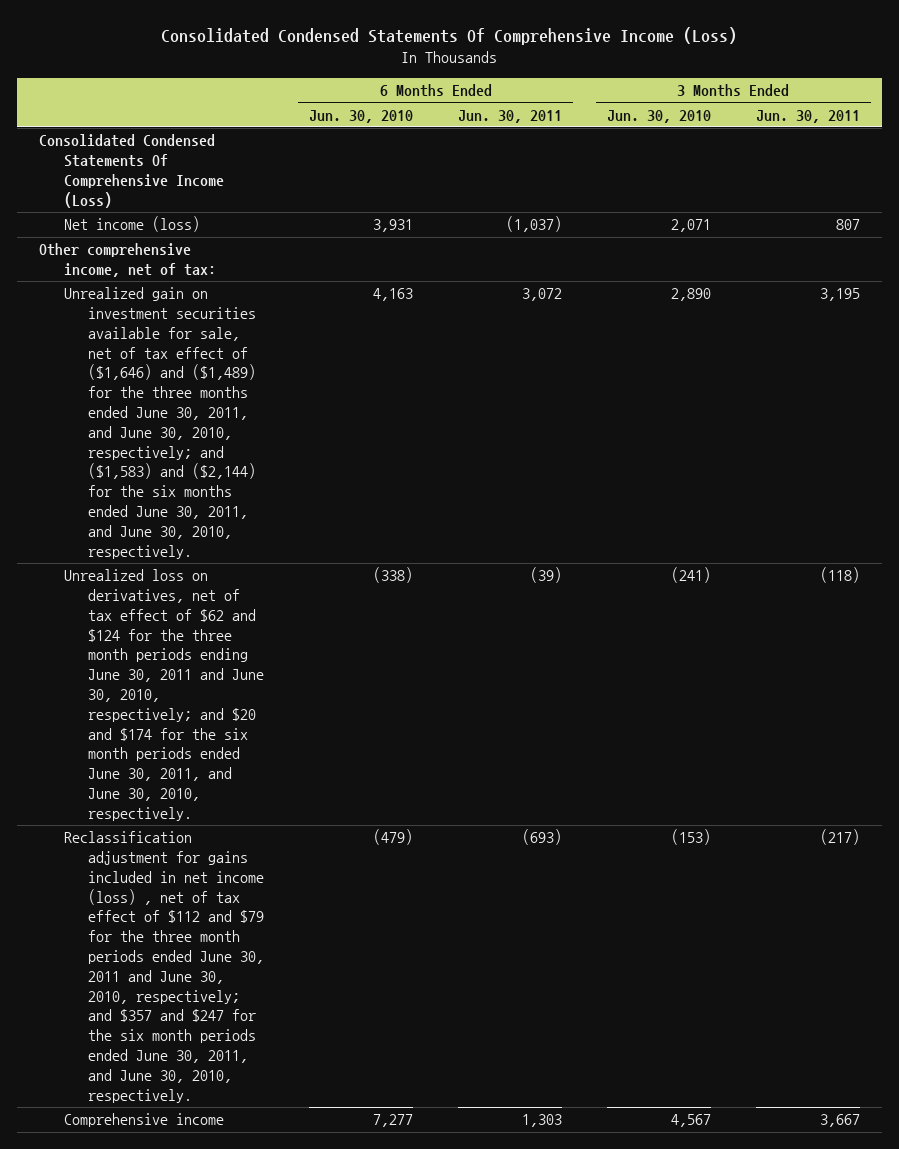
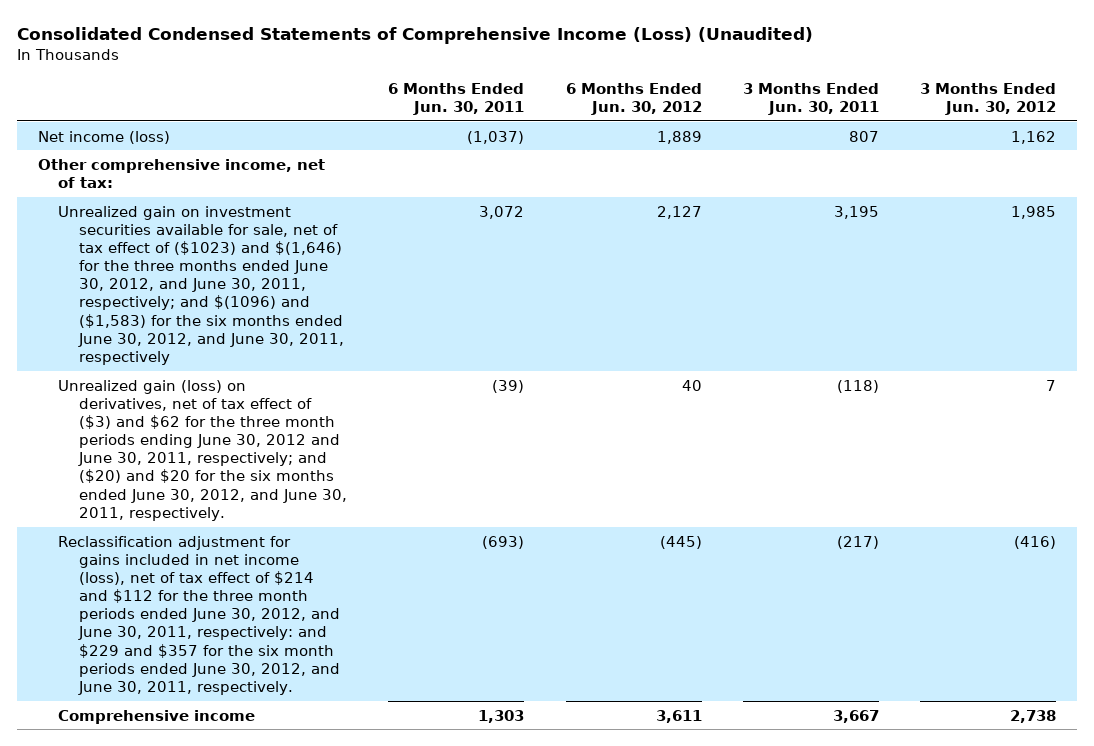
- Consolidated Condensed Statements Of Comprehensive Income (Loss)
+ Consolidated Condensed Statements of Comprehensive Income (Loss) (Unaudited)
- | 6 Months Ended Jun. 30, 2010 | 6 Months Ended Jun. 30, 2011 | 3 Months Ended Jun. 30, 2010 | 3 Months Ended Jun. 30, 2011
+ | 6 Months Ended Jun. 30, 2011 | 6 Months Ended Jun. 30, 2012 | 3 Months Ended Jun. 30, 2011 | 3 Months Ended Jun. 30, 2012
- Consolidated Condensed Statements Of Comprehensive Income (Loss)
- Unrealized gain on investment securities available for sale, net of tax effect of ($1,646) and ($1,489) for the three months ended June 30, 2011, and June 30, 2010, respectively; and ($1,583) and ($2,144) for the six months ended June 30, 2011, and June 30, 2010, respectively. | 4,163 | 3,072 | 2,890 | 3,195
- Unrealized loss on derivatives, net of tax effect of $62 and $124 for the three month periods ending June 30, 2011 and June 30, 2010, respectively; and $20 and $174 for the six month periods ended June 30, 2011, and June 30, 2010, respectively. | (338) | (39) | (241) | (118)
- Reclassification adjustment for gains included in net income (loss) , net of tax effect of $112 and $79 for the three month periods ended June 30, 2011 and June 30, 2010, respectively; and $357 and $247 for the six month periods ended June 30, 2011, and June 30, 2010, respectively. | (479) | (693) | (153) | (217)
+ Unrealized gain on investment securities available for sale, net of tax effect of ($1023) and $(1,646) for the three months ended June 30, 2012, and June 30, 2011, respectively; and $(1096) and ($1,583) for the six months ended June 30, 2012, and June 30, 2011, respectively | 3,072 | 2,127 | 3,195 | 1,985
+ Unrealized gain (loss) on derivatives, net of tax effect of ($3) and $62 for the three month periods ending June 30, 2012 and June 30, 2011, respectively; and ($20) and $20 for the six months ended June 30, 2012, and June 30, 2011, respectively. | (39) | 40 | (118) | 7
+ Reclassification adjustment for gains included in net income (loss), net of tax effect of $214 and $112 for the three month periods ended June 30, 2012, and June 30, 2011, respectively: and $229 and $357 for the six month periods ended June 30, 2012, and June 30, 2011, respectively. | (693) | (445) | (217) | (416)

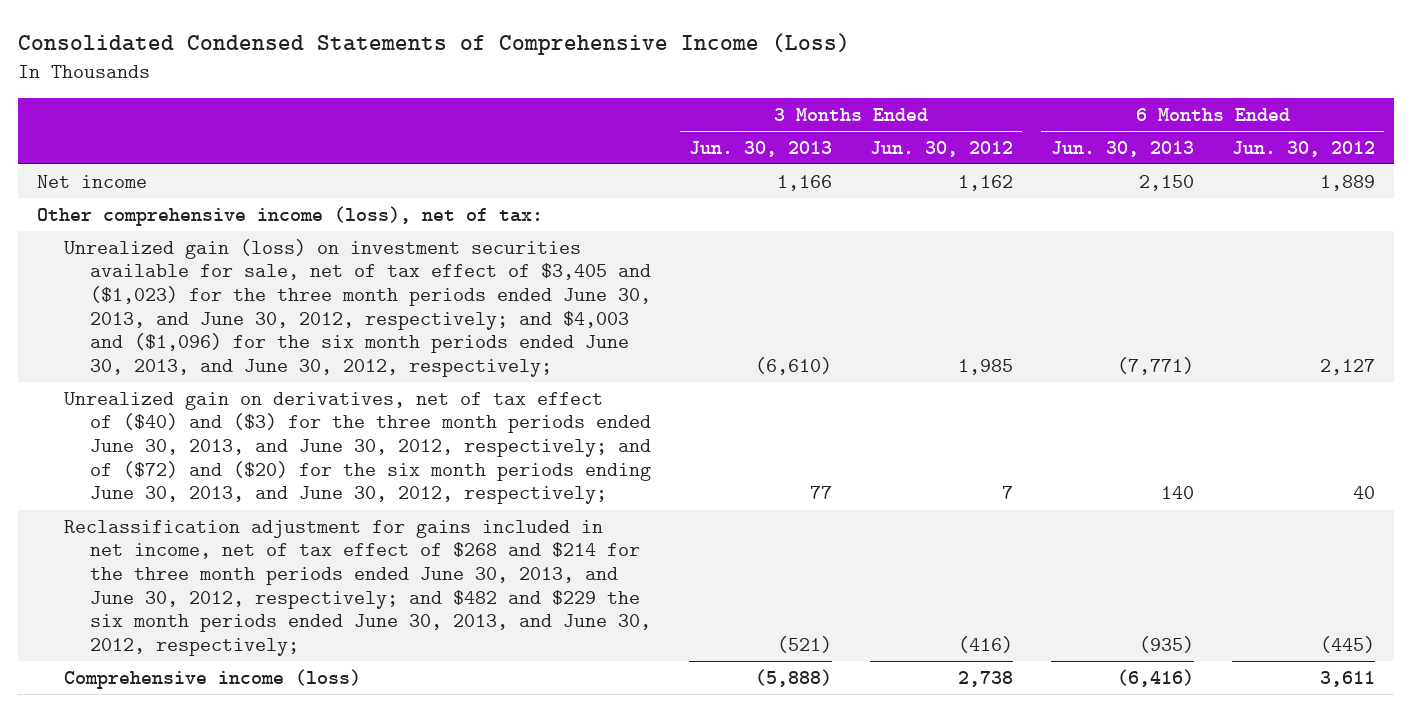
- Consolidated Condensed Statements of Comprehensive Income (Loss) (Unaudited)
+ Consolidated Condensed Statements of Comprehensive Income (Loss)
- | 6 Months Ended Jun. 30, 2011 | 6 Months Ended Jun. 30, 2012 | 3 Months Ended Jun. 30, 2011 | 3 Months Ended Jun. 30, 2012
+ | 3 Months Ended Jun. 30, 2013 | 3 Months Ended Jun. 30, 2012 | 6 Months Ended Jun. 30, 2013 | 6 Months Ended Jun. 30, 2012
- Net income (loss) | (1,037) | 1,889 | 807 | 1,162
- Other comprehensive income, net of tax:
- Unrealized gain on investment securities available for sale, net of tax effect of ($1023) and $(1,646) for the three months ended June 30, 2012, and June 30, 2011, respectively; and $(1096) and ($1,583) for the six months ended June 30, 2012, and June 30, 2011, respectively | 3,072 | 2,127 | 3,195 | 1,985
- Unrealized gain (loss) on derivatives, net of tax effect of ($3) and $62 for the three month periods ending June 30, 2012 and June 30, 2011, respectively; and ($20) and $20 for the six months ended June 30, 2012, and June 30, 2011, respectively. | (39) | 40 | (118) | 7
- Reclassification adjustment for gains included in net income (loss), net of tax effect of $214 and $112 for the three month periods ended June 30, 2012, and June 30, 2011, respectively: and $229 and $357 for the six month periods ended June 30, 2012, and June 30, 2011, respectively. | (693) | (445) | (217) | (416)
- Comprehensive income | 1,303 | 3,611 | 3,667 | 2,738
+ Net income | 1,166 | 1,162 | 2,150 | 1,889
+ Other comprehensive income (loss), net of tax:
+ Unrealized gain (loss) on investment securities available for sale, net of tax effect of $3,405 and ($1,023) for the three month periods ended June 30, 2013, and June 30, 2012, respectively; and $4,003 and ($1,096) for the six month periods ended June 30, 2013, and June 30, 2012, respectively; | (6,610) | 1,985 | (7,771) | 2,127
+ Unrealized gain on derivatives, net of tax effect of ($40) and ($3) for the three month periods ended June 30, 2013, and June 30, 2012, respectively; and of ($72) and ($20) for the six month periods ending June 30, 2013, and June 30, 2012, respectively; | 77 | 7 | 140 | 40
+ Reclassification adjustment for gains included in net income, net of tax effect of $268 and $214 for the three month periods ended June 30, 2013, and June 30, 2012, respectively; and $482 and $229 the six month periods ended June 30, 2013, and June 30, 2012, respectively; | (521) | (416) | (935) | (445)
+ Comprehensive income (loss) | (5,888) | 2,738 | (6,416) | 3,611

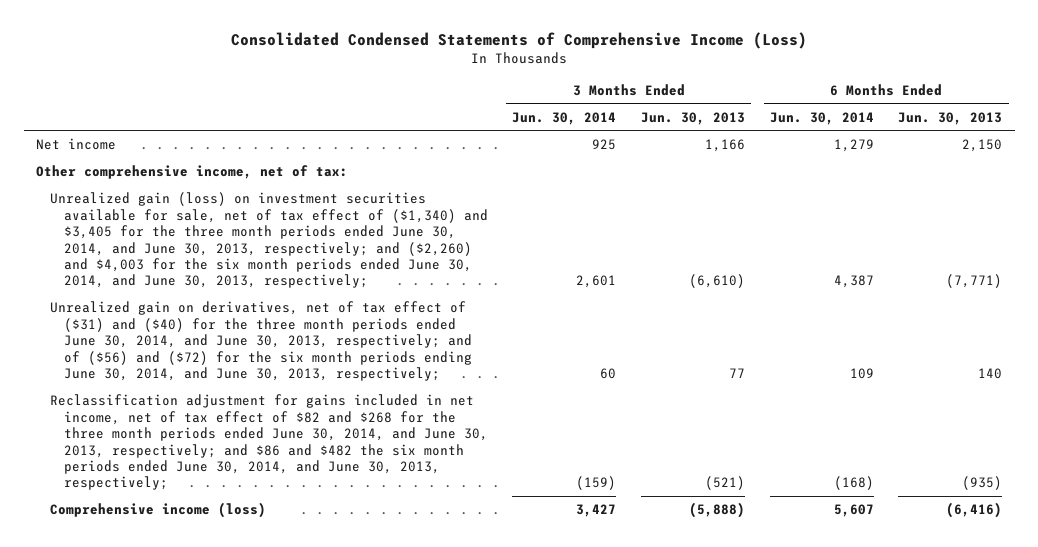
- | 3 Months Ended Jun. 30, 2013 | 3 Months Ended Jun. 30, 2012 | 6 Months Ended Jun. 30, 2013 | 6 Months Ended Jun. 30, 2012
+ | 3 Months Ended Jun. 30, 2014 | 3 Months Ended Jun. 30, 2013 | 6 Months Ended Jun. 30, 2014 | 6 Months Ended Jun. 30, 2013
- Other comprehensive income (loss), net of tax:
- Unrealized gain (loss) on investment securities available for sale, net of tax effect of $3,405 and ($1,023) for the three month periods ended June 30, 2013, and June 30, 2012, respectively; and $4,003 and ($1,096) for the six month periods ended June 30, 2013, and June 30, 2012, respectively; | (6,610) | 1,985 | (7,771) | 2,127
- Unrealized gain on derivatives, net of tax effect of ($40) and ($3) for the three month periods ended June 30, 2013, and June 30, 2012, respectively; and of ($72) and ($20) for the six month periods ending June 30, 2013, and June 30, 2012, respectively; | 77 | 7 | 140 | 40
- Reclassification adjustment for gains included in net income, net of tax effect of $268 and $214 for the three month periods ended June 30, 2013, and June 30, 2012, respectively; and $482 and $229 the six month periods ended June 30, 2013, and June 30, 2012, respectively; | (521) | (416) | (935) | (445)
+ Other comprehensive income, net of tax:
+ Unrealized gain (loss) on investment securities available for sale, net of tax effect of ($1,340) and $3,405 for the three month periods ended June 30, 2014, and June 30, 2013, respectively; and ($2,260) and $4,003 for the six month periods ended June 30, 2014, and June 30, 2013, respectively; | 2,601 | (6,610) | 4,387 | (7,771)
+ Unrealized gain on derivatives, net of tax effect of ($31) and ($40) for the three month periods ended June 30, 2014, and June 30, 2013, respectively; and of ($56) and ($72) for the six month periods ending June 30, 2014, and June 30, 2013, respectively; | 60 | 77 | 109 | 140
+ Reclassification adjustment for gains included in net income, net of tax effect of $82 and $268 for the three month periods ended June 30, 2014, and June 30, 2013, respectively; and $86 and $482 the six month periods ended June 30, 2014, and June 30, 2013, respectively; | (159) | (521) | (168) | (935)

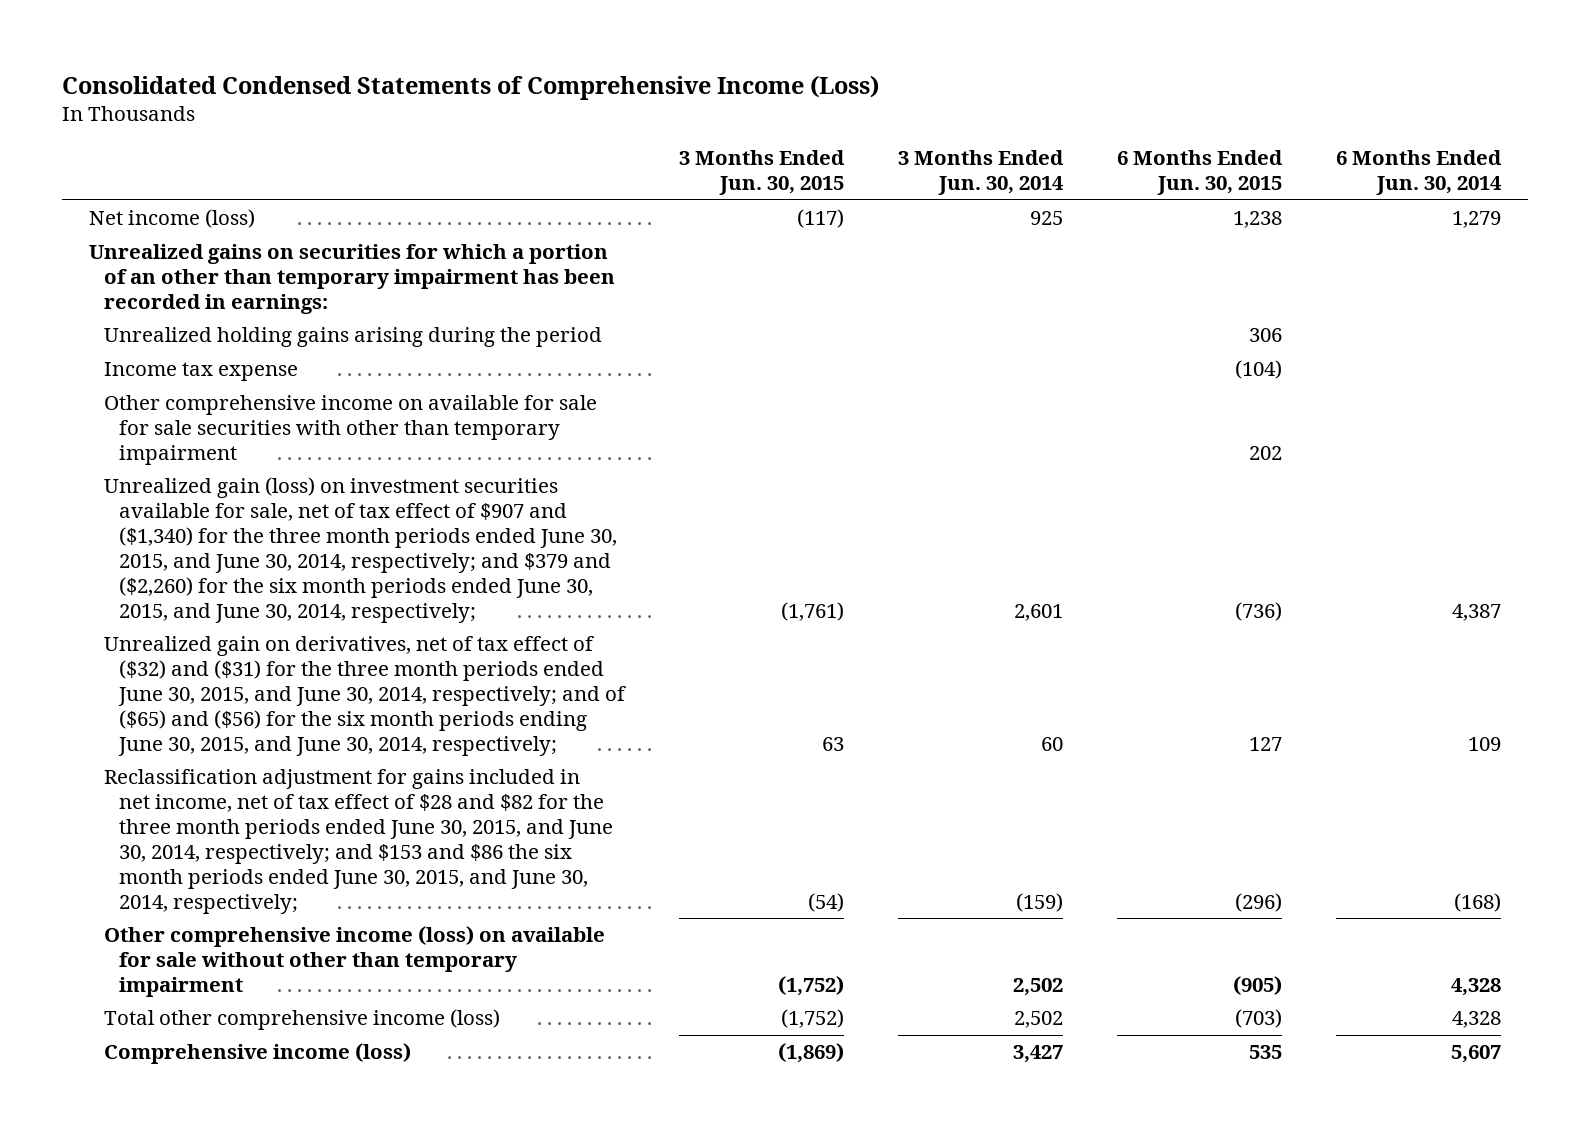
- | 3 Months Ended Jun. 30, 2014 | 3 Months Ended Jun. 30, 2013 | 6 Months Ended Jun. 30, 2014 | 6 Months Ended Jun. 30, 2013
+ | 3 Months Ended Jun. 30, 2015 | 3 Months Ended Jun. 30, 2014 | 6 Months Ended Jun. 30, 2015 | 6 Months Ended Jun. 30, 2014
- Net income | 925 | 1,166 | 1,279 | 2,150
- Other comprehensive income, net of tax:
- Unrealized gain (loss) on investment securities available for sale, net of tax effect of ($1,340) and $3,405 for the three month periods ended June 30, 2014, and June 30, 2013, respectively; and ($2,260) and $4,003 for the six month periods ended June 30, 2014, and June 30, 2013, respectively; | 2,601 | (6,610) | 4,387 | (7,771)
- Unrealized gain on derivatives, net of tax effect of ($31) and ($40) for the three month periods ended June 30, 2014, and June 30, 2013, respectively; and of ($56) and ($72) for the six month periods ending June 30, 2014, and June 30, 2013, respectively; | 60 | 77 | 109 | 140
- Reclassification adjustment for gains included in net income, net of tax effect of $82 and $268 for the three month periods ended June 30, 2014, and June 30, 2013, respectively; and $86 and $482 the six month periods ended June 30, 2014, and June 30, 2013, respectively; | (159) | (521) | (168) | (935)
+ Net income (loss) | (117) | 925 | 1,238 | 1,279
+ Unrealized gains on securities for which a portion of an other than temporary impairment has been recorded in earnings:
+ Unrealized holding gains arising during the period | | | 306 |
+ Income tax expense | | | (104) |
+ Other comprehensive income on available for sale for sale securities with other than temporary impairment | | | 202 |
+ Unrealized gain (loss) on investment securities available for sale, net of tax effect of $907 and ($1,340) for the three month periods ended June 30, 2015, and June 30, 2014, respectively; and $379 and ($2,260) for the six month periods ended June 30, 2015, and June 30, 2014, respectively; | (1,761) | 2,601 | (736) | 4,387
+ Unrealized gain on derivatives, net of tax effect of ($32) and ($31) for the three month periods ended June 30, 2015, and June 30, 2014, respectively; and of ($65) and ($56) for the six month periods ending June 30, 2015, and June 30, 2014, respectively; | 63 | 60 | 127 | 109
+ Reclassification adjustment for gains included in net income, net of tax effect of $28 and $82 for the three month periods ended June 30, 2015, and June 30, 2014, respectively; and $153 and $86 the six month periods ended June 30, 2015, and June 30, 2014, respectively; | (54) | (159) | (296) | (168)
+ Other comprehensive income (loss) on available for sale without other than temporary impairment | (1,752) | 2,502 | (905) | 4,328
+ Total other comprehensive income (loss) | (1,752) | 2,502 | (703) | 4,328

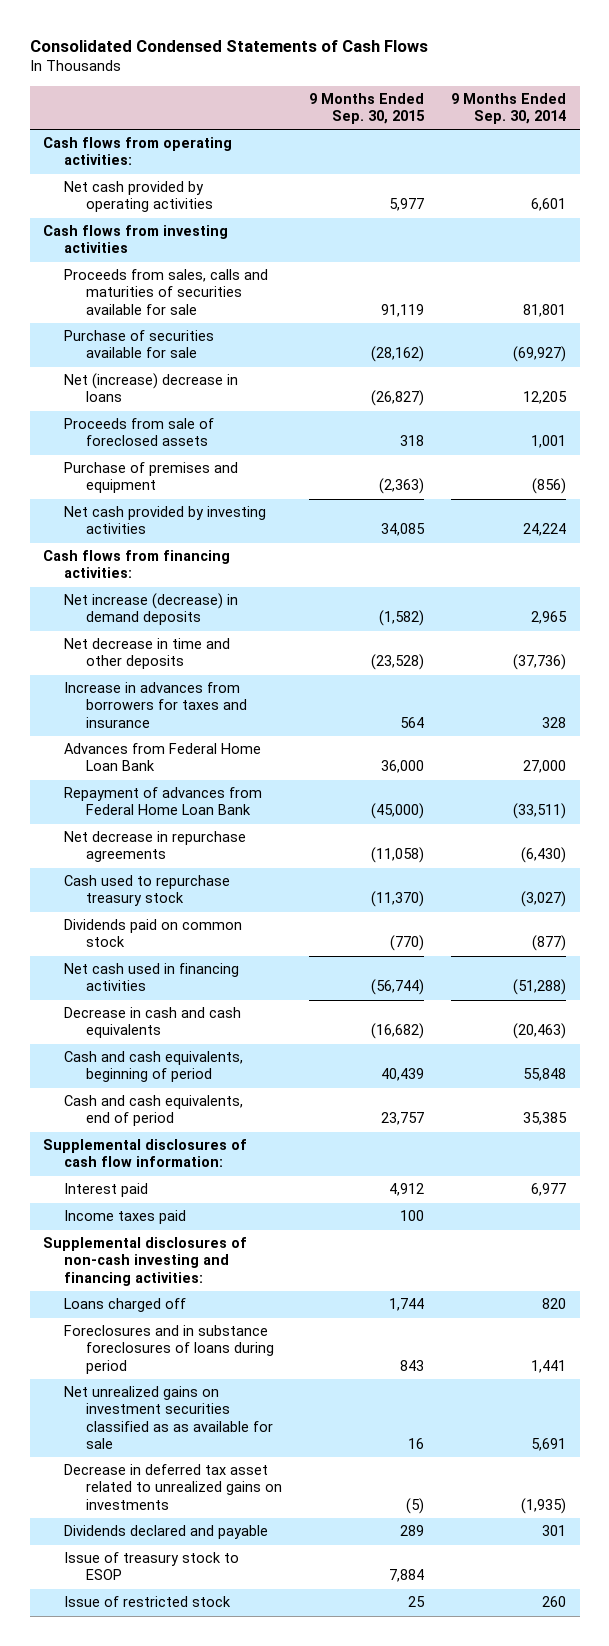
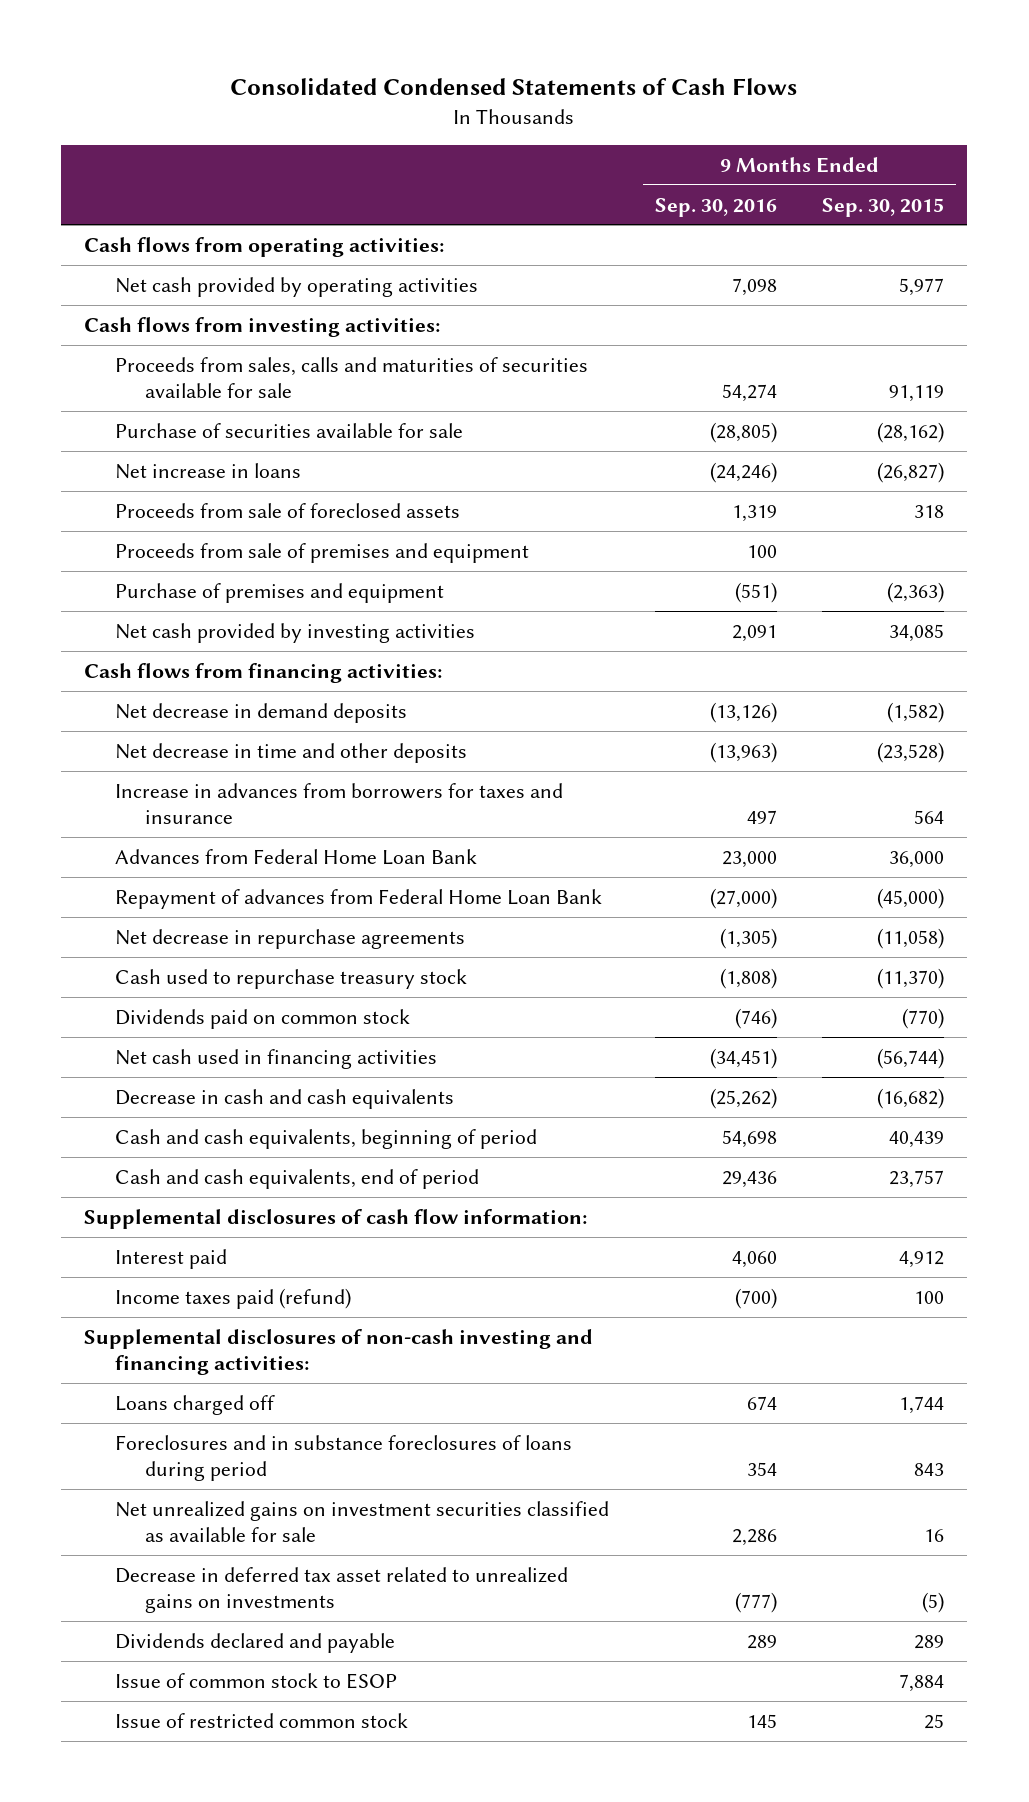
- | 9 Months Ended Sep. 30, 2015 | 9 Months Ended Sep. 30, 2014
+ | 9 Months Ended Sep. 30, 2016 | 9 Months Ended Sep. 30, 2015
- Cash flows from investing activities
+ Cash flows from investing activities:
- Net (increase) decrease in loans | (26,827) | 12,205
+ Net increase in loans | (24,246) | (26,827)
+ Proceeds from sale of premises and equipment | 100 |
- Net increase (decrease) in demand deposits | (1,582) | 2,965
+ Net decrease in demand deposits | (13,126) | (1,582)
- Income taxes paid | 100 |
+ Income taxes paid (refund) | (700) | 100
- Net unrealized gains on investment securities classified as as available for sale | 16 | 5,691
+ Net unrealized gains on investment securities classified as available for sale | 2,286 | 16
- Issue of treasury stock to ESOP | 7,884 |
- Issue of restricted stock | 25 | 260
+ Issue of common stock to ESOP | | 7,884
+ Issue of restricted common stock | 145 | 25

